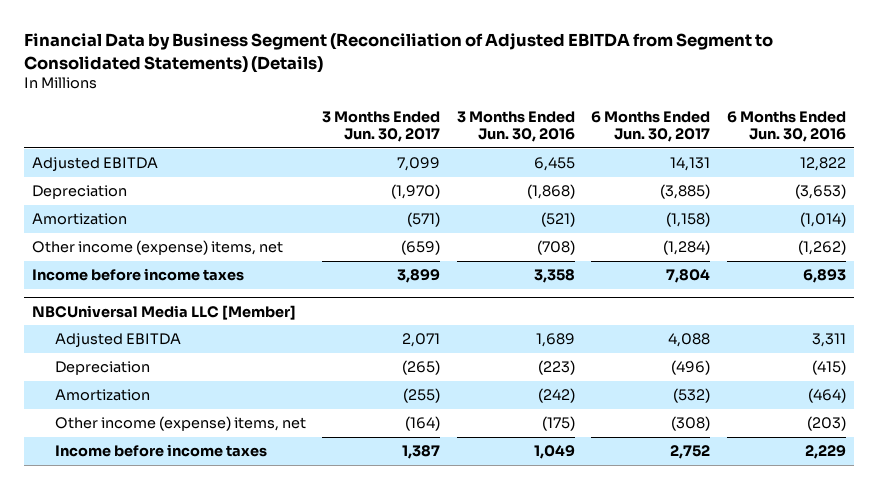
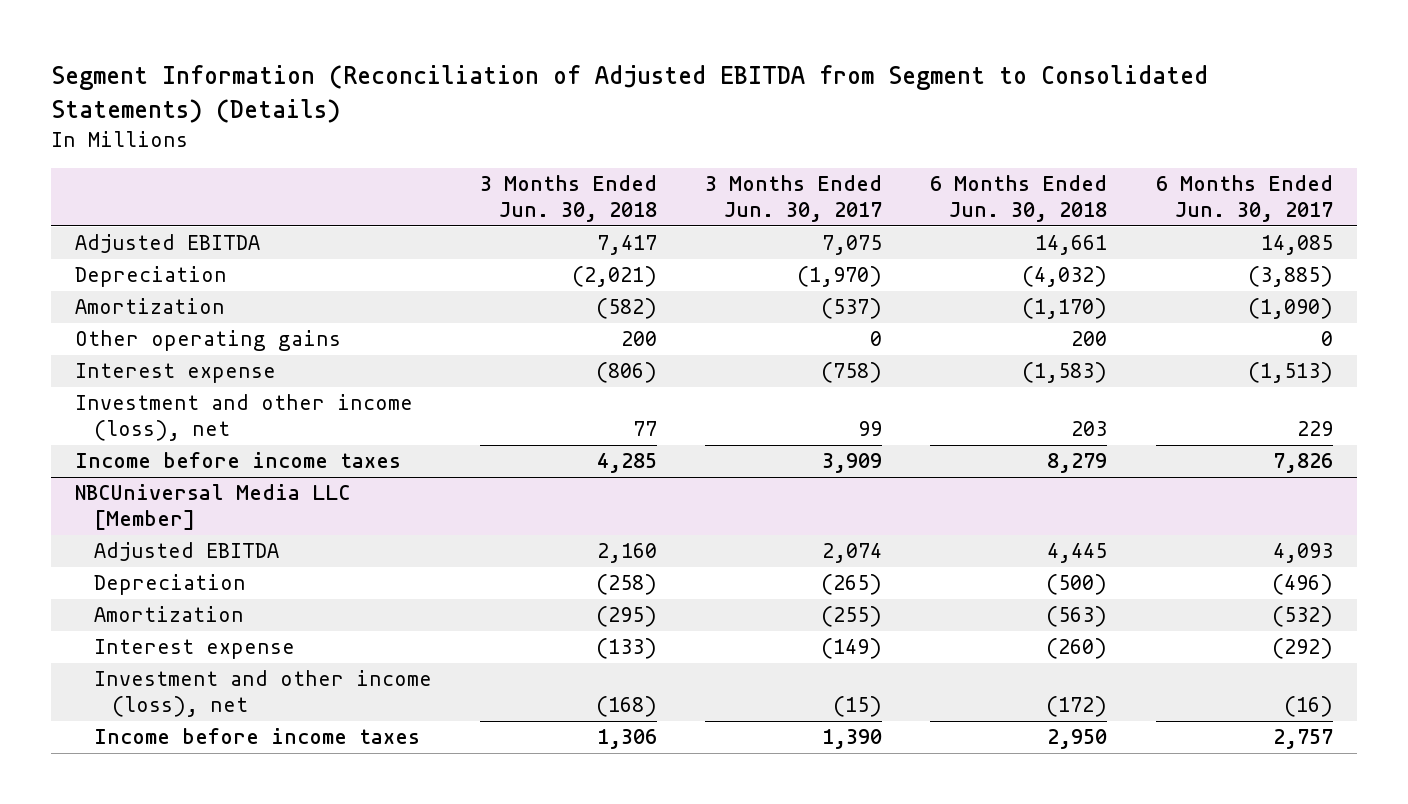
- Financial Data by Business Segment (Reconciliation of Adjusted EBITDA from Segment to Consolidated Statements) (Details)
+ Segment Information (Reconciliation of Adjusted EBITDA from Segment to Consolidated Statements) (Details)
- | 3 Months Ended Jun. 30, 2017 | 3 Months Ended Jun. 30, 2016 | 6 Months Ended Jun. 30, 2017 | 6 Months Ended Jun. 30, 2016
+ | 3 Months Ended Jun. 30, 2018 | 3 Months Ended Jun. 30, 2017 | 6 Months Ended Jun. 30, 2018 | 6 Months Ended Jun. 30, 2017
- Adjusted EBITDA | 7,099 | 6,455 | 14,131 | 12,822
+ Adjusted EBITDA | 7,417 | 7,075 | 14,661 | 14,085
- Amortization | (571) | (521) | (1,158) | (1,014)
- Other income (expense) items, net | (659) | (708) | (1,284) | (1,262)
- Income before income taxes | 3,899 | 3,358 | 7,804 | 6,893
+ Amortization | (582) | (537) | (1,170) | (1,090)
+ Other operating gains | 200 | 0 | 200 | 0
+ Interest expense | (806) | (758) | (1,583) | (1,513)
+ Investment and other income (loss), net | 77 | 99 | 203 | 229
+ Income before income taxes | 4,285 | 3,909 | 8,279 | 7,826
@ NBCUniversal Media LLC [Member]
- Adjusted EBITDA | 2,071 | 1,689 | 4,088 | 3,311
+ Adjusted EBITDA | 2,160 | 2,074 | 4,445 | 4,093
- Other income (expense) items, net | (164) | (175) | (308) | (203)
- Income before income taxes | 1,387 | 1,049 | 2,752 | 2,229
+ Interest expense | (133) | (149) | (260) | (292)
+ Investment and other income (loss), net | (168) | (15) | (172) | (16)
+ Income before income taxes | 1,306 | 1,390 | 2,950 | 2,757

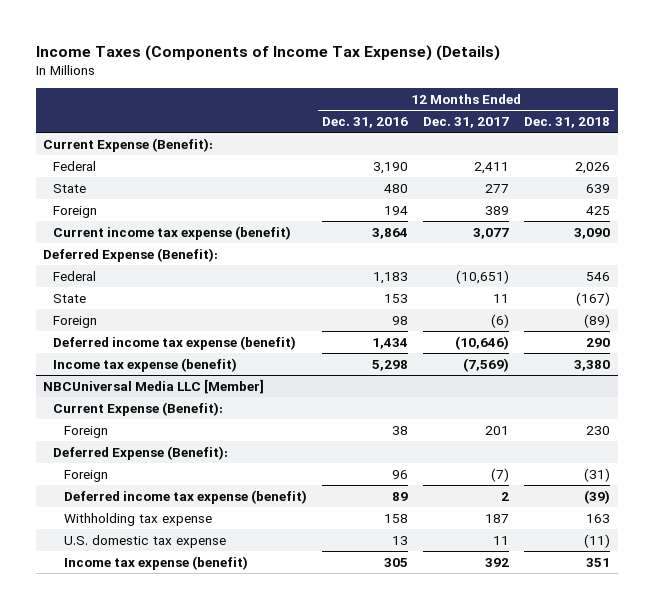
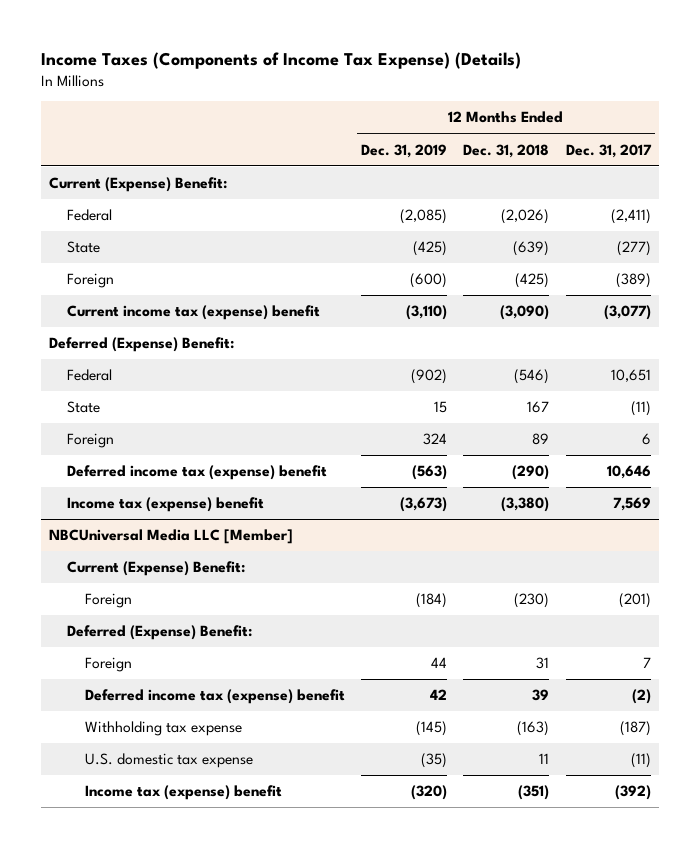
- | 12 Months Ended Dec. 31, 2016 | 12 Months Ended Dec. 31, 2017 | 12 Months Ended Dec. 31, 2018
+ | 12 Months Ended Dec. 31, 2019 | 12 Months Ended Dec. 31, 2018 | 12 Months Ended Dec. 31, 2017
- Current Expense (Benefit):
- Federal | 3,190 | 2,411 | 2,026
- State | 480 | 277 | 639
- Foreign | 194 | 389 | 425
- Current income tax expense (benefit) | 3,864 | 3,077 | 3,090
- Deferred Expense (Benefit):
- Federal | 1,183 | (10,651) | 546
- State | 153 | 11 | (167)
- Foreign | 98 | (6) | (89)
- Deferred income tax expense (benefit) | 1,434 | (10,646) | 290
- Income tax expense (benefit) | 5,298 | (7,569) | 3,380
+ Current (Expense) Benefit:
+ Federal | (2,085) | (2,026) | (2,411)
+ State | (425) | (639) | (277)
+ Foreign | (600) | (425) | (389)
+ Current income tax (expense) benefit | (3,110) | (3,090) | (3,077)
+ Deferred (Expense) Benefit:
+ Federal | (902) | (546) | 10,651
+ State | 15 | 167 | (11)
+ Foreign | 324 | 89 | 6
+ Deferred income tax (expense) benefit | (563) | (290) | 10,646
+ Income tax (expense) benefit | (3,673) | (3,380) | 7,569
@ NBCUniversal Media LLC [Member]
- Current Expense (Benefit):
- Foreign | 38 | 201 | 230
- Deferred Expense (Benefit):
- Foreign | 96 | (7) | (31)
- Deferred income tax expense (benefit) | 89 | 2 | (39)
- Withholding tax expense | 158 | 187 | 163
- U.S. domestic tax expense | 13 | 11 | (11)
- Income tax expense (benefit) | 305 | 392 | 351
+ Current (Expense) Benefit:
+ Foreign | (184) | (230) | (201)
+ Deferred (Expense) Benefit:
+ Foreign | 44 | 31 | 7
+ Deferred income tax (expense) benefit | 42 | 39 | (2)
+ Withholding tax expense | (145) | (163) | (187)
+ U.S. domestic tax expense | (35) | 11 | (11)
+ Income tax (expense) benefit | (320) | (351) | (392)

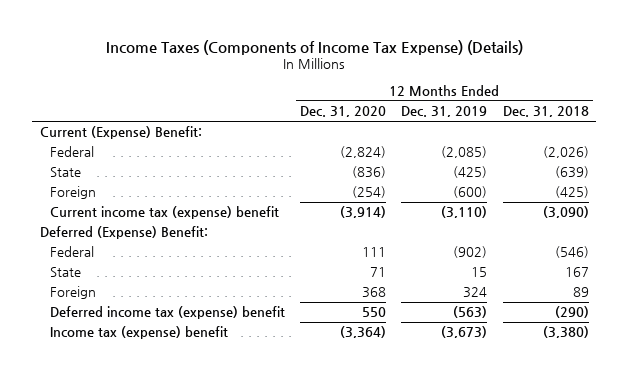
- | 12 Months Ended Dec. 31, 2019 | 12 Months Ended Dec. 31, 2018 | 12 Months Ended Dec. 31, 2017
+ | 12 Months Ended Dec. 31, 2020 | 12 Months Ended Dec. 31, 2019 | 12 Months Ended Dec. 31, 2018
- NBCUniversal Media LLC [Member]
- Current (Expense) Benefit:
- Foreign | (184) | (230) | (201)
- Deferred (Expense) Benefit:
- Foreign | 44 | 31 | 7
- Deferred income tax (expense) benefit | 42 | 39 | (2)
- Withholding tax expense | (145) | (163) | (187)
- U.S. domestic tax expense | (35) | 11 | (11)
- Income tax (expense) benefit | (320) | (351) | (392)

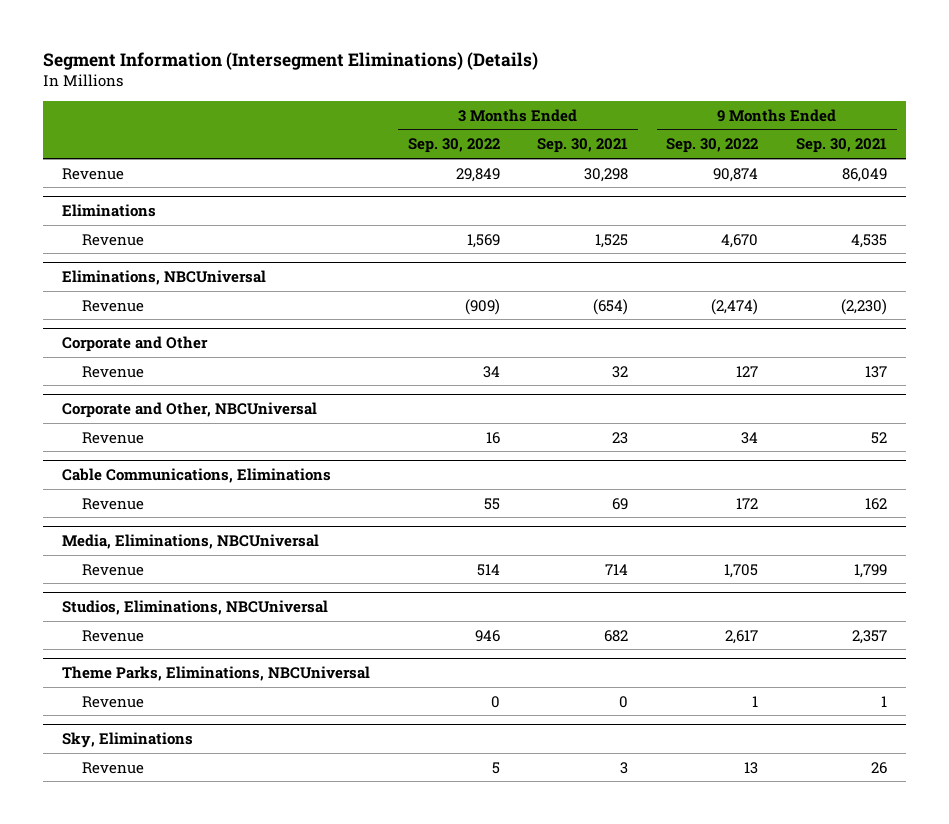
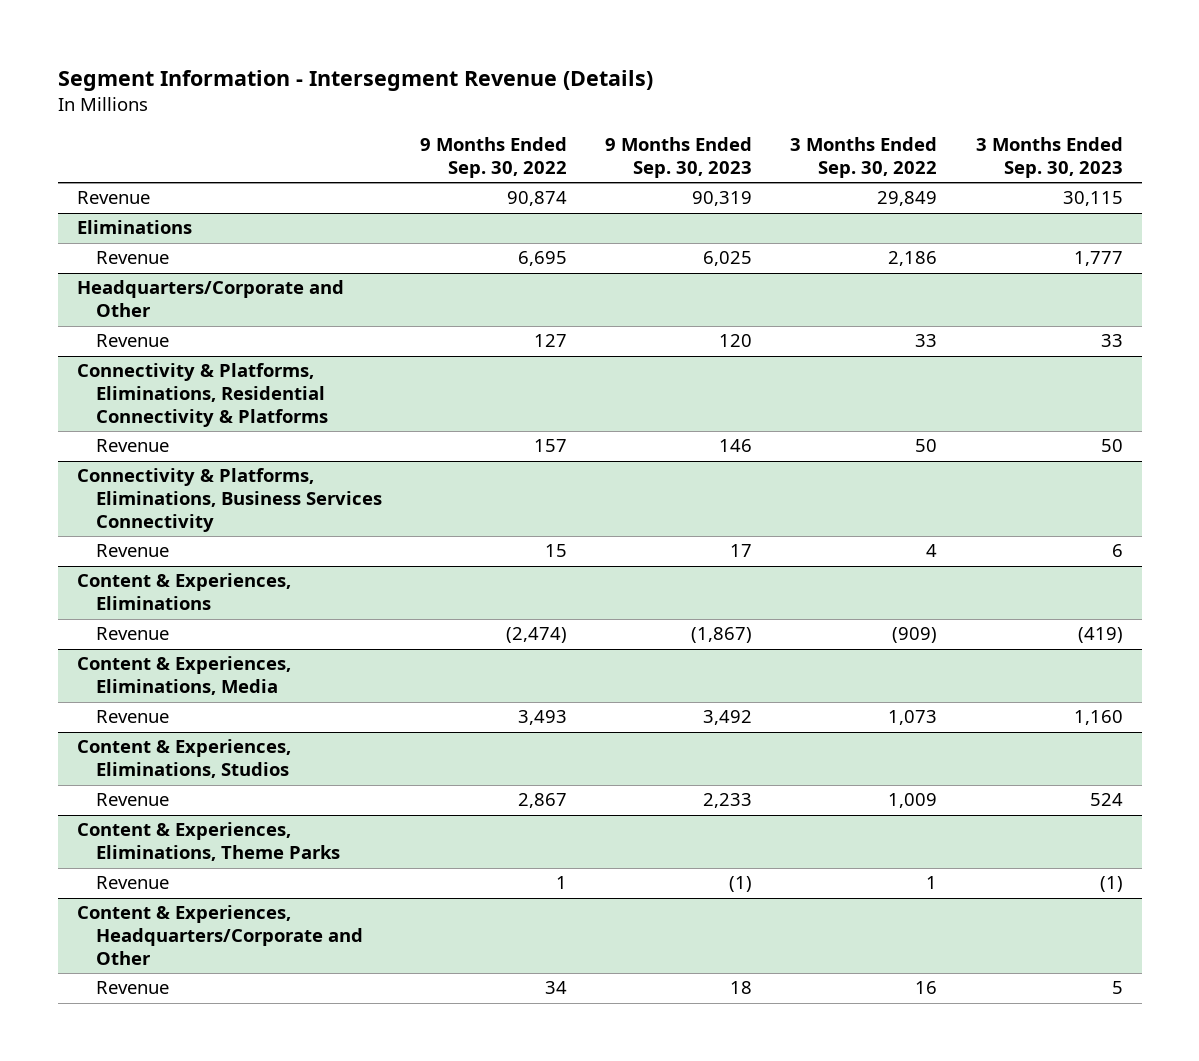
- Segment Information (Intersegment Eliminations) (Details)
+ Segment Information - Intersegment Revenue (Details)
- | 3 Months Ended Sep. 30, 2022 | 3 Months Ended Sep. 30, 2021 | 9 Months Ended Sep. 30, 2022 | 9 Months Ended Sep. 30, 2021
+ | 9 Months Ended Sep. 30, 2022 | 9 Months Ended Sep. 30, 2023 | 3 Months Ended Sep. 30, 2022 | 3 Months Ended Sep. 30, 2023
@ Eliminations
- Revenue | 1,569 | 1,525 | 4,670 | 4,535
- Eliminations, NBCUniversal
@ Eliminations
+ Revenue | 6,695 | 6,025 | 2,186 | 1,777
+ Headquarters/Corporate and Other
+ Revenue | 127 | 120 | 33 | 33
+ Connectivity & Platforms, Eliminations, Residential Connectivity & Platforms
+ Revenue | 157 | 146 | 50 | 50
+ Connectivity & Platforms, Eliminations, Business Services Connectivity
+ Revenue | 15 | 17 | 4 | 6
+ Content & Experiences, Eliminations
- Corporate and Other
- Revenue | 34 | 32 | 127 | 137
- Corporate and Other, NBCUniversal
+ Content & Experiences, Eliminations, Media
+ Revenue | 3,493 | 3,492 | 1,073 | 1,160
+ Content & Experiences, Eliminations, Studios
+ Revenue | 2,867 | 2,233 | 1,009 | 524
+ Content & Experiences, Eliminations, Theme Parks
+ Revenue | 1 | (1) | 1 | (1)
+ Content & Experiences, Headquarters/Corporate and Other
- Cable Communications, Eliminations
- Revenue | 55 | 69 | 172 | 162
- Media, Eliminations, NBCUniversal
- Revenue | 514 | 714 | 1,705 | 1,799
- Studios, Eliminations, NBCUniversal
- Revenue | 946 | 682 | 2,617 | 2,357
- Theme Parks, Eliminations, NBCUniversal
- Revenue | 0 | 0 | 1 | 1
- Sky, Eliminations
- Revenue | 5 | 3 | 13 | 26

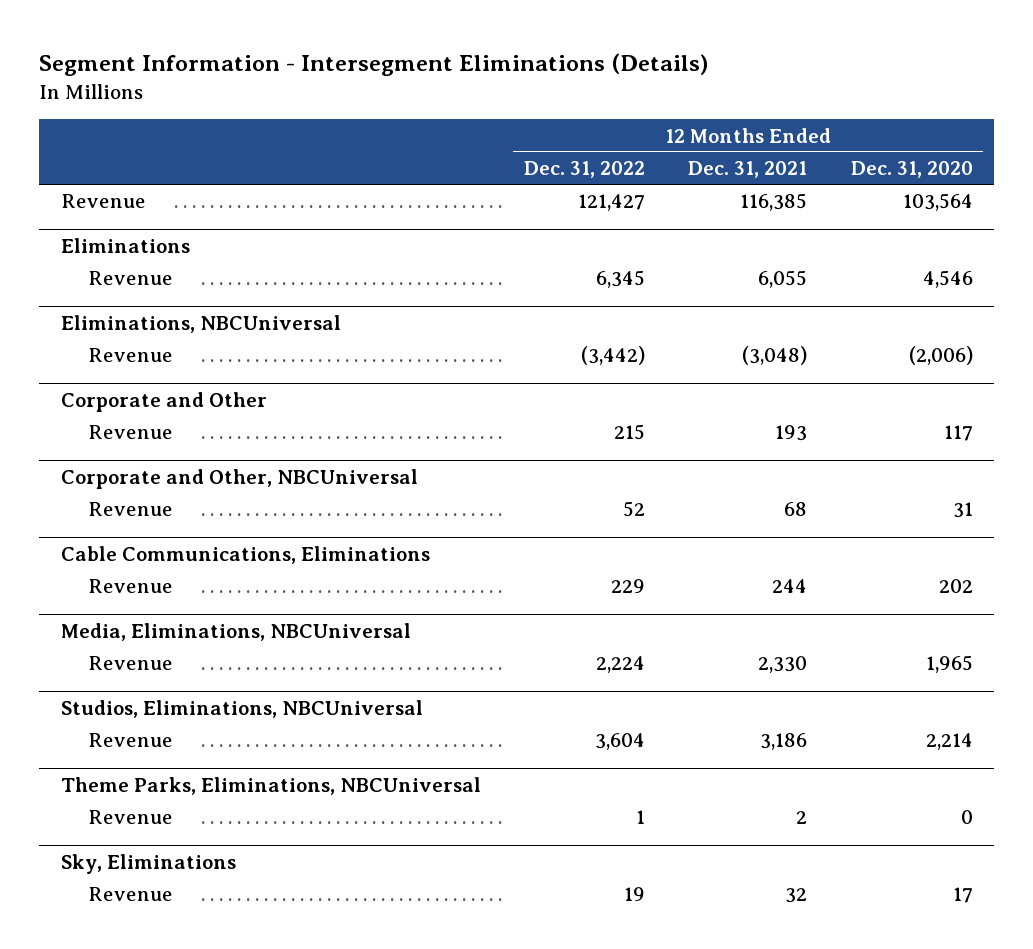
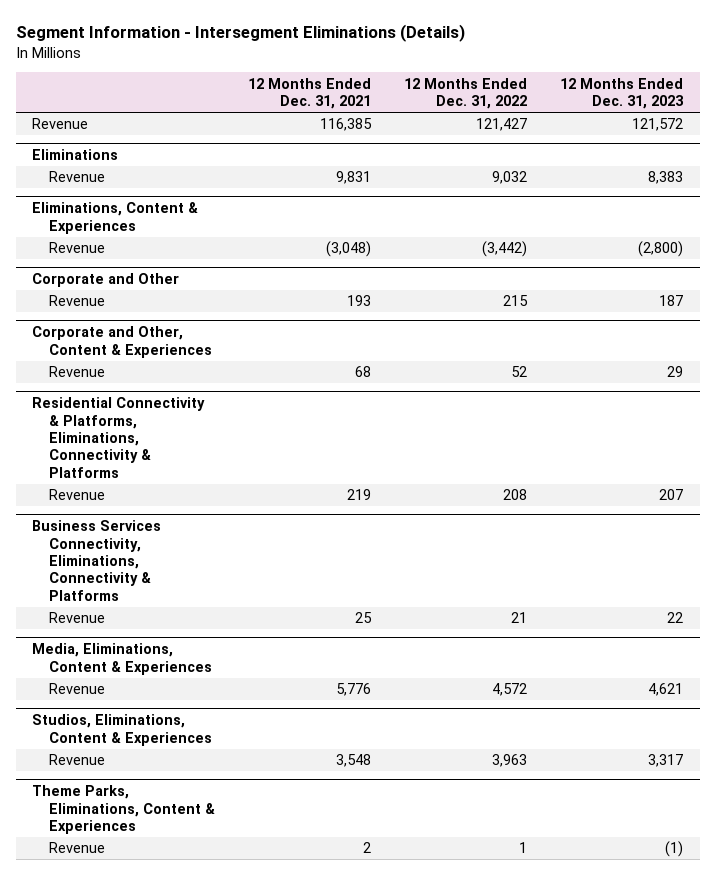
- | 12 Months Ended Dec. 31, 2022 | 12 Months Ended Dec. 31, 2021 | 12 Months Ended Dec. 31, 2020
+ | 12 Months Ended Dec. 31, 2021 | 12 Months Ended Dec. 31, 2022 | 12 Months Ended Dec. 31, 2023
@ Eliminations
- Revenue | 6,345 | 6,055 | 4,546
- Eliminations, NBCUniversal
@ Eliminations
+ Revenue | 9,831 | 9,032 | 8,383
+ Eliminations, Content & Experiences
- Corporate and Other, NBCUniversal
+ Corporate and Other, Content & Experiences
- Cable Communications, Eliminations
- Revenue | 229 | 244 | 202
- Media, Eliminations, NBCUniversal
- Revenue | 2,224 | 2,330 | 1,965
- Studios, Eliminations, NBCUniversal
- Revenue | 3,604 | 3,186 | 2,214
- Theme Parks, Eliminations, NBCUniversal
+ Residential Connectivity & Platforms, Eliminations, Connectivity & Platforms
+ Revenue | 219 | 208 | 207
+ Business Services Connectivity, Eliminations, Connectivity & Platforms
+ Revenue | 25 | 21 | 22
+ Media, Eliminations, Content & Experiences
+ Revenue | 5,776 | 4,572 | 4,621
+ Studios, Eliminations, Content & Experiences
+ Revenue | 3,548 | 3,963 | 3,317
+ Theme Parks, Eliminations, Content & Experiences
- Sky, Eliminations
- Revenue | 19 | 32 | 17

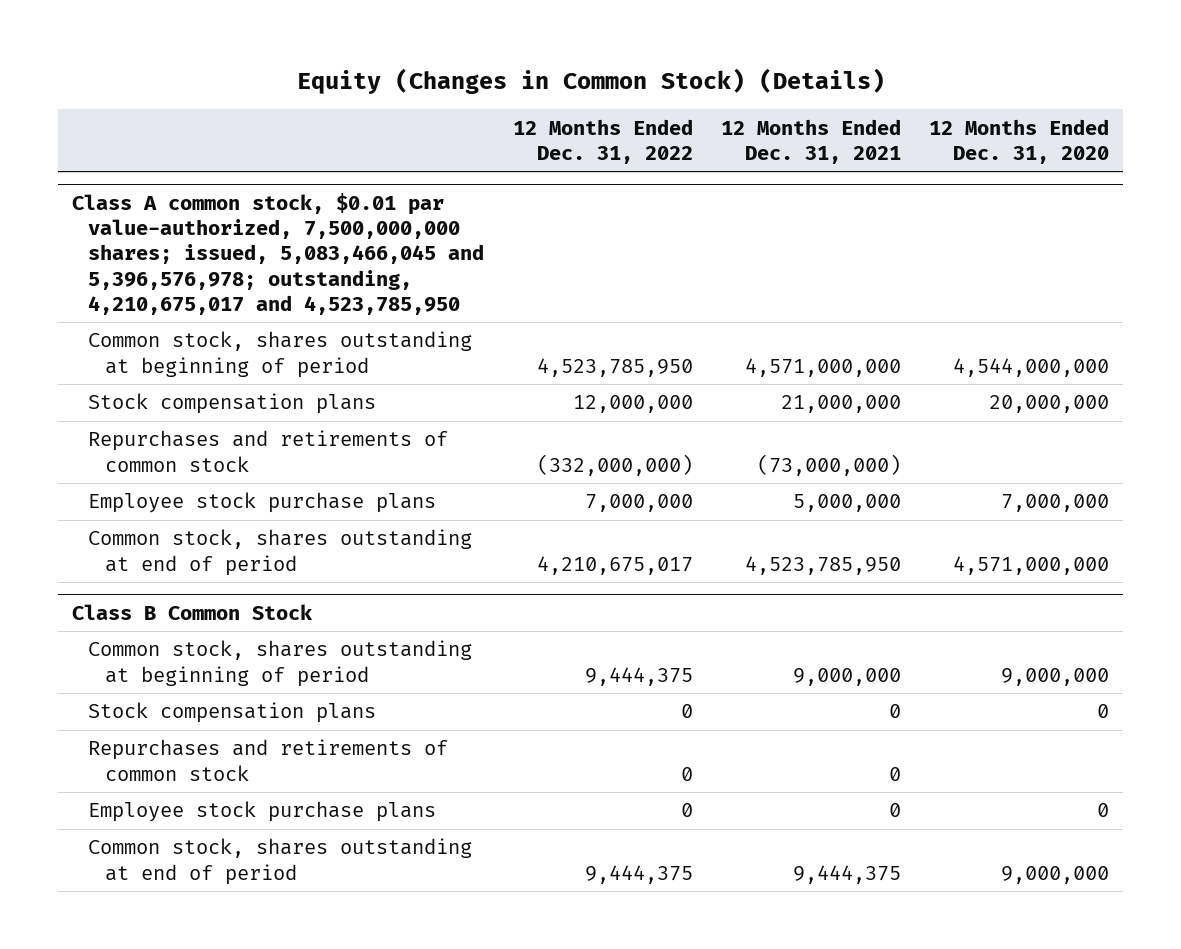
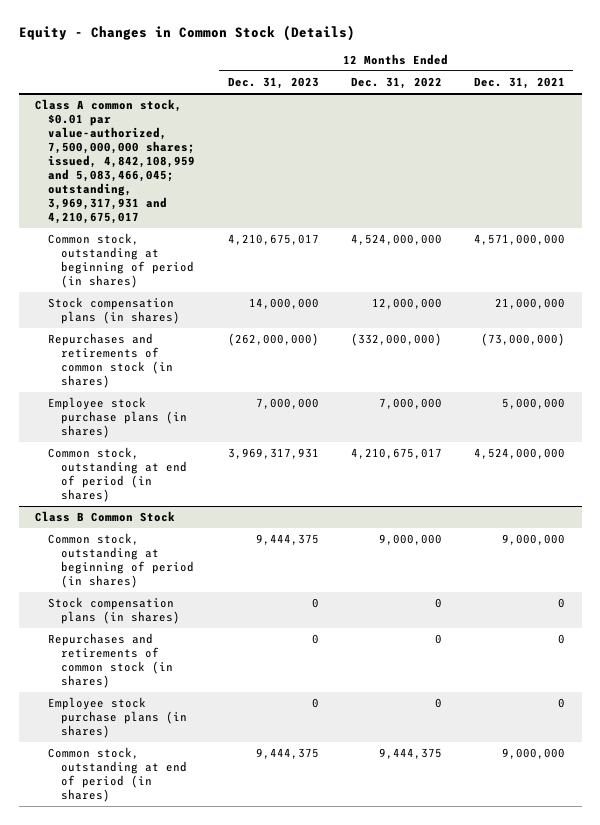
- Equity (Changes in Common Stock) (Details)
+ Equity - Changes in Common Stock (Details)
- | 12 Months Ended Dec. 31, 2022 | 12 Months Ended Dec. 31, 2021 | 12 Months Ended Dec. 31, 2020
+ | 12 Months Ended Dec. 31, 2023 | 12 Months Ended Dec. 31, 2022 | 12 Months Ended Dec. 31, 2021
- Class A common stock, $0.01 par value-authorized, 7,500,000,000 shares; issued, 5,083,466,045 and 5,396,576,978; outstanding, 4,210,675,017 and 4,523,785,950
- Common stock, shares outstanding at beginning of period | 4,523,785,950 | 4,571,000,000 | 4,544,000,000
- Stock compensation plans | 12,000,000 | 21,000,000 | 20,000,000
- Repurchases and retirements of common stock | (332,000,000) | (73,000,000) |
- Employee stock purchase plans | 7,000,000 | 5,000,000 | 7,000,000
- Common stock, shares outstanding at end of period | 4,210,675,017 | 4,523,785,950 | 4,571,000,000
+ Class A common stock, $0.01 par value-authorized, 7,500,000,000 shares; issued, 4,842,108,959 and 5,083,466,045; outstanding, 3,969,317,931 and 4,210,675,017
+ Common stock, outstanding at beginning of period (in shares) | 4,210,675,017 | 4,524,000,000 | 4,571,000,000
+ Stock compensation plans (in shares) | 14,000,000 | 12,000,000 | 21,000,000
+ Repurchases and retirements of common stock (in shares) | (262,000,000) | (332,000,000) | (73,000,000)
+ Employee stock purchase plans (in shares) | 7,000,000 | 7,000,000 | 5,000,000
+ Common stock, outstanding at end of period (in shares) | 3,969,317,931 | 4,210,675,017 | 4,524,000,000
@ Class B Common Stock
- Common stock, shares outstanding at beginning of period | 9,444,375 | 9,000,000 | 9,000,000
- Stock compensation plans | 0 | 0 | 0
- Repurchases and retirements of common stock | 0 | 0 |
- Employee stock purchase plans | 0 | 0 | 0
- Common stock, shares outstanding at end of period | 9,444,375 | 9,444,375 | 9,000,000
+ Common stock, outstanding at beginning of period (in shares) | 9,444,375 | 9,000,000 | 9,000,000
+ Stock compensation plans (in shares) | 0 | 0 | 0
+ Repurchases and retirements of common stock (in shares) | 0 | 0 | 0
+ Employee stock purchase plans (in shares) | 0 | 0 | 0
+ Common stock, outstanding at end of period (in shares) | 9,444,375 | 9,444,375 | 9,000,000

